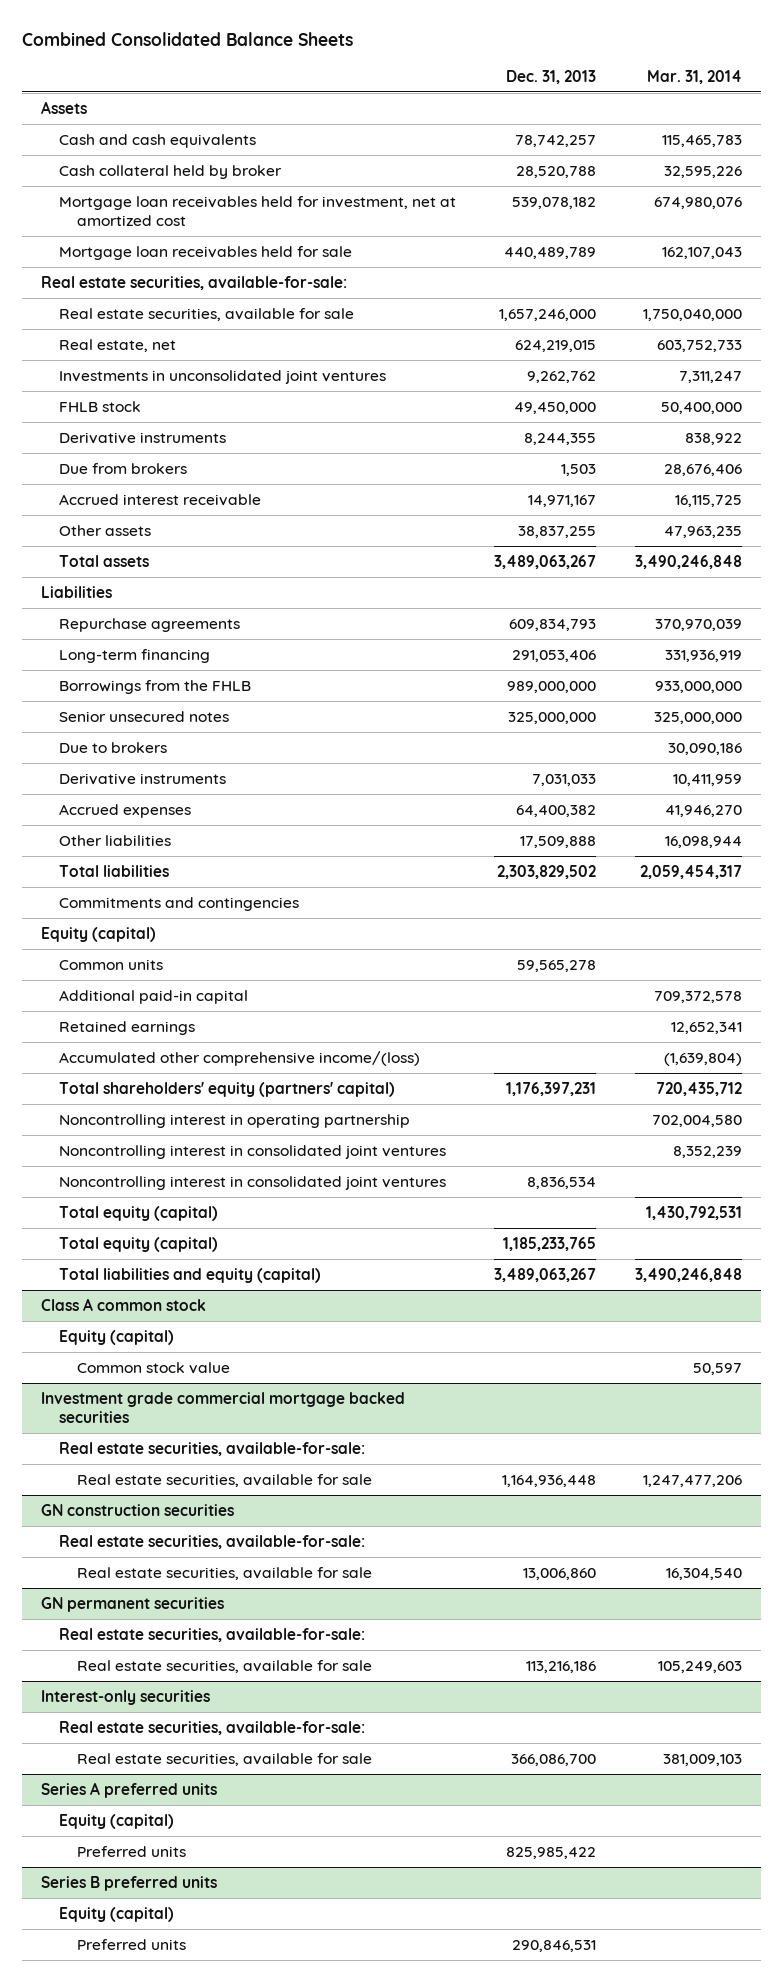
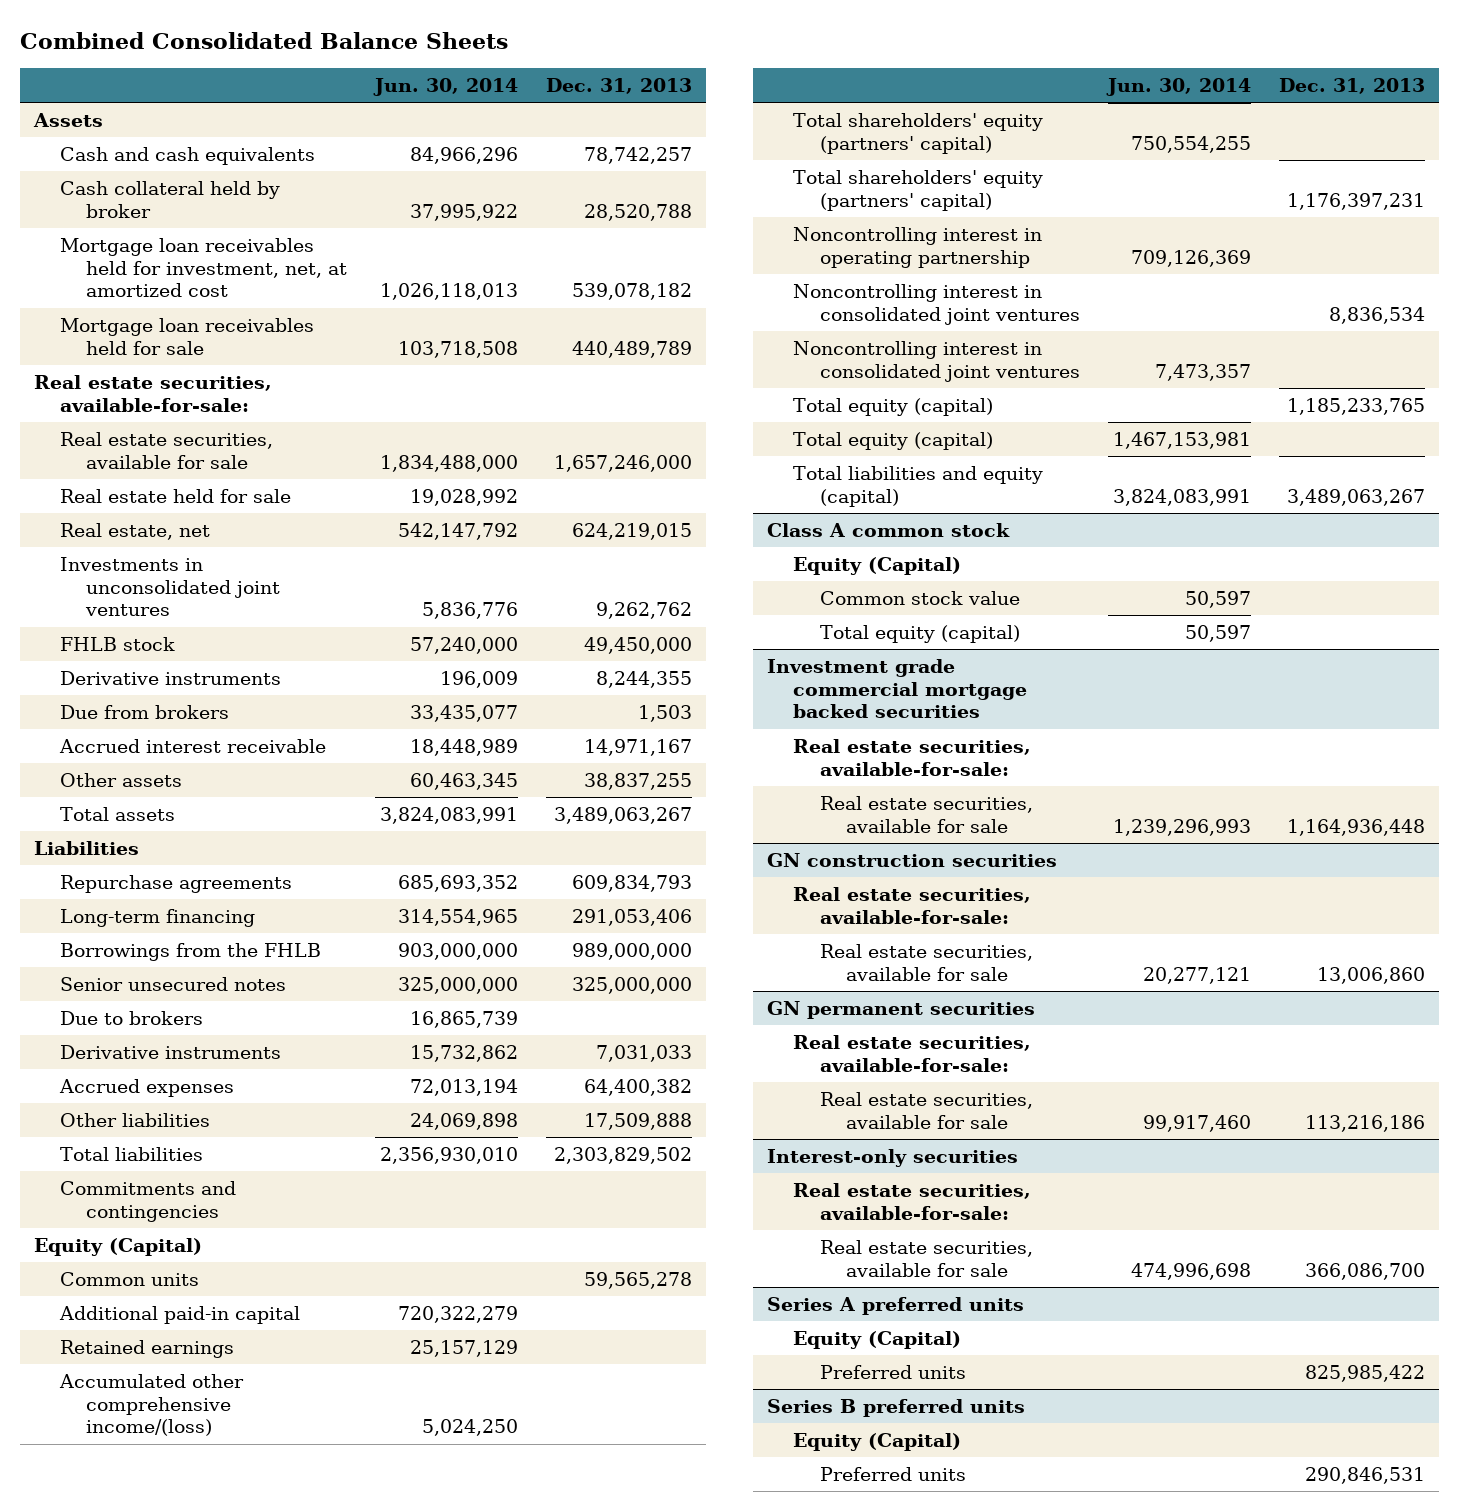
- | Dec. 31, 2013 | Mar. 31, 2014
+ | Jun. 30, 2014 | Dec. 31, 2013
- Mortgage loan receivables held for investment, net at amortized cost | 539,078,182 | 674,980,076
+ Mortgage loan receivables held for investment, net, at amortized cost | 1,026,118,013 | 539,078,182
+ Real estate held for sale | 19,028,992 |
- Equity (capital)
+ Equity (Capital)
+ Total shareholders' equity (partners' capital) | 750,554,255 |
moved down: Noncontrolling interest in consolidated joint ventures | 7,473,357 |
moved down: Total equity (capital) | 1,467,153,981 |
@ Class A common stock
- Equity (capital)
+ Equity (Capital)
+ Total equity (capital) | 50,597 |
@ Series A preferred units
- Equity (capital)
+ Equity (Capital)
@ Series B preferred units
- Equity (capital)
+ Equity (Capital)

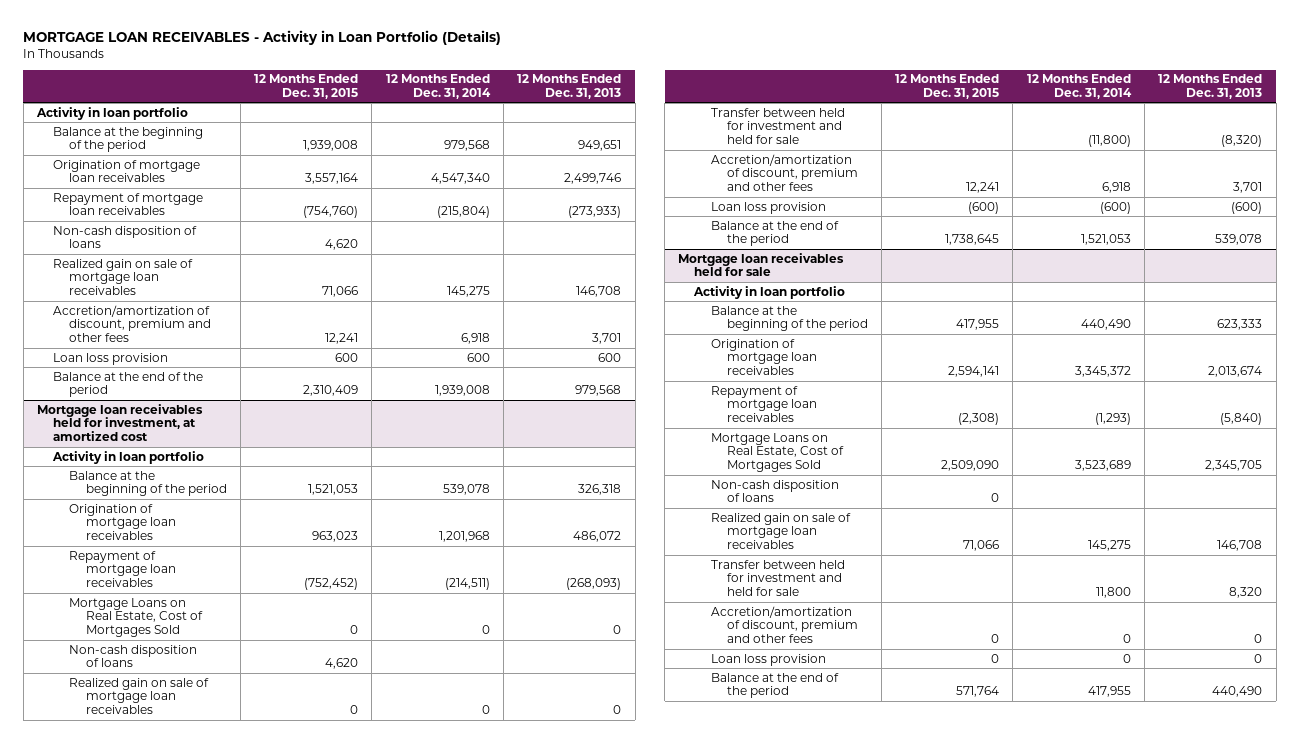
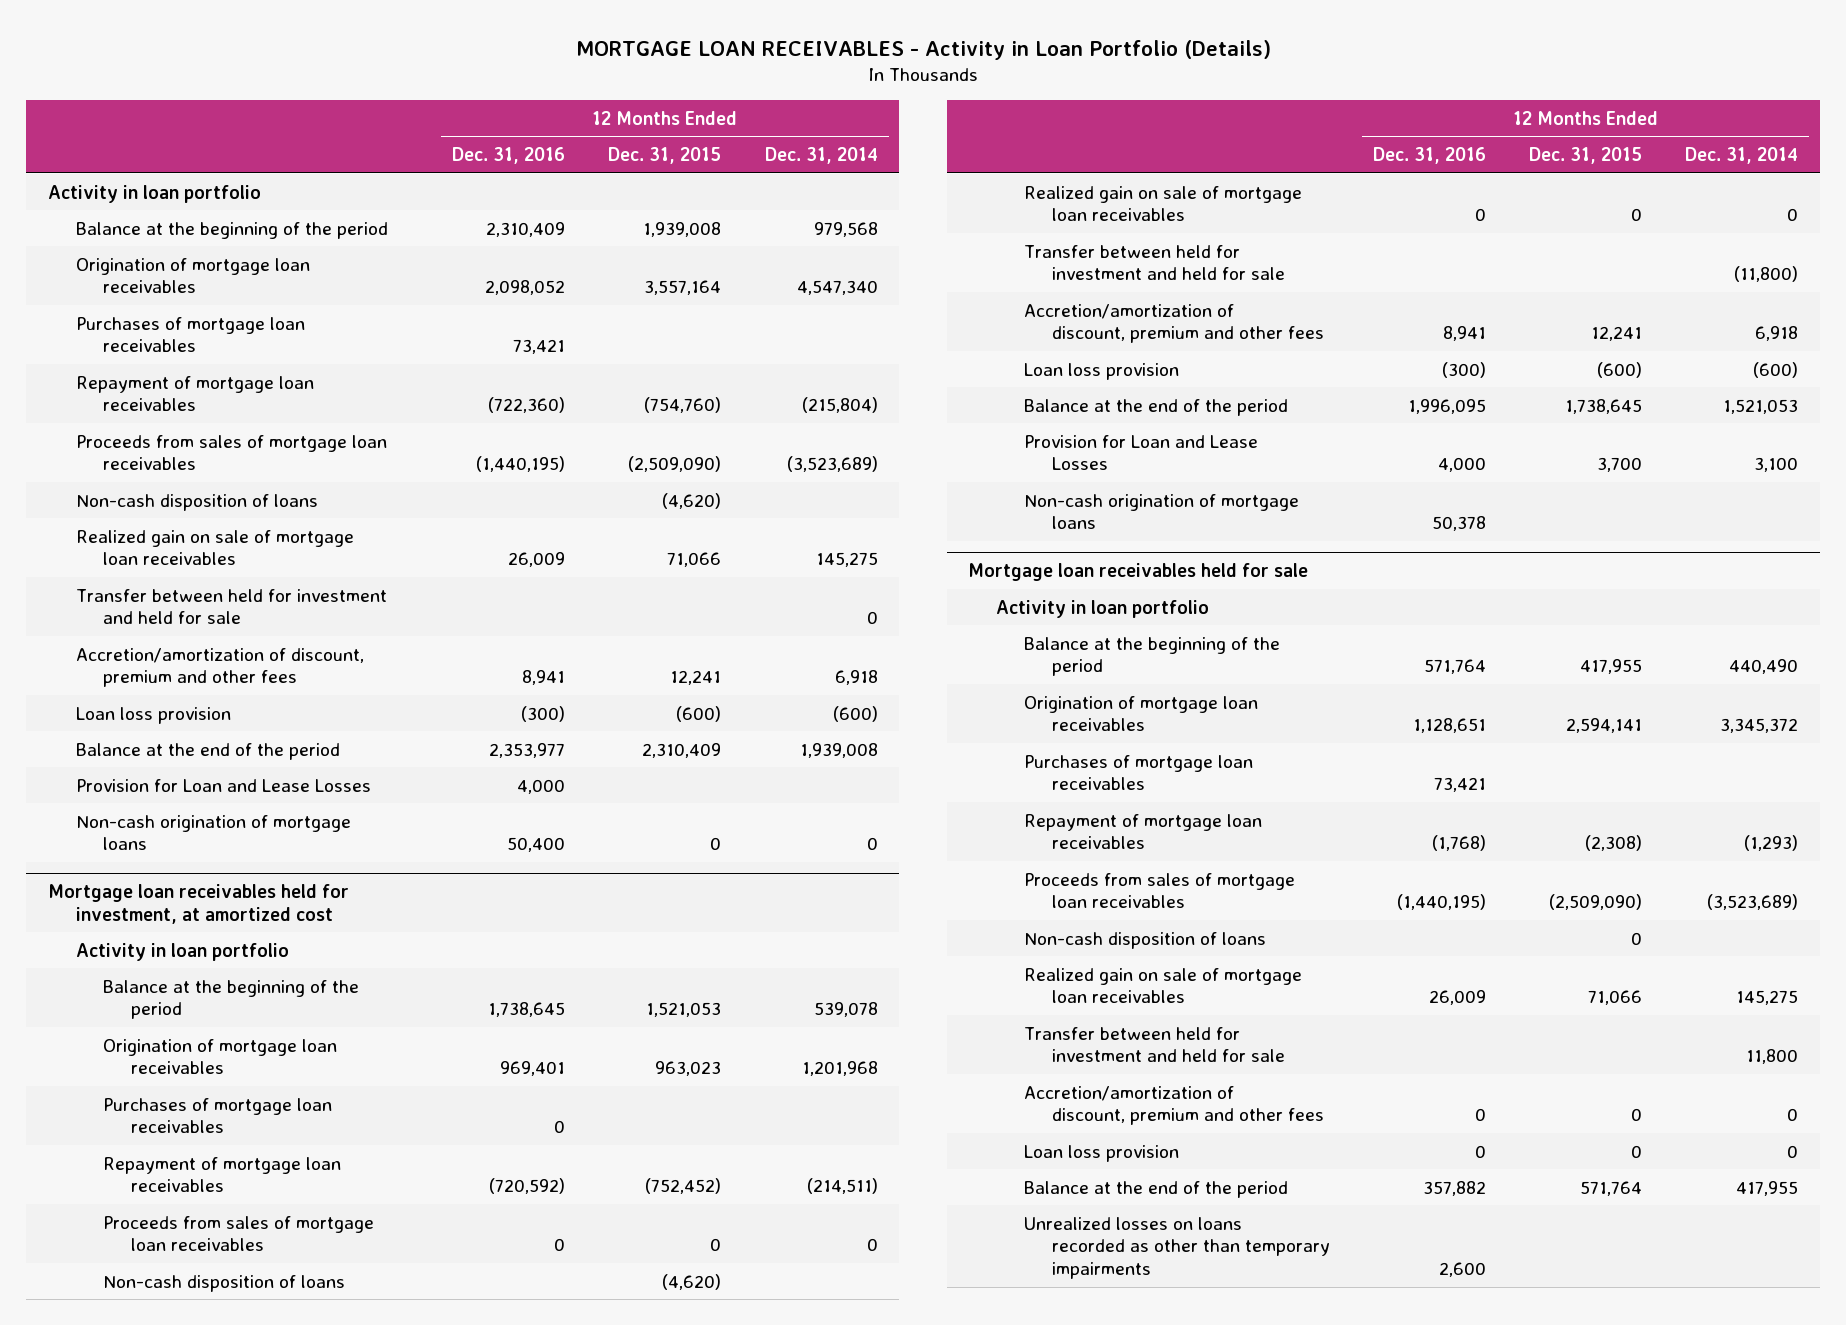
- | 12 Months Ended Dec. 31, 2015 | 12 Months Ended Dec. 31, 2014 | 12 Months Ended Dec. 31, 2013
+ | 12 Months Ended Dec. 31, 2016 | 12 Months Ended Dec. 31, 2015 | 12 Months Ended Dec. 31, 2014
+ Purchases of mortgage loan receivables | 73,421 | |
- Non-cash disposition of loans | 4,620 | |
+ Proceeds from sales of mortgage loan receivables | (1,440,195) | (2,509,090) | (3,523,689)
+ Non-cash disposition of loans | | (4,620) |
+ Transfer between held for investment and held for sale | | | 0
- Loan loss provision | 600 | 600 | 600
+ Loan loss provision | (300) | (600) | (600)
+ Provision for Loan and Lease Losses | 4,000 | |
+ Non-cash origination of mortgage loans | 50,400 | 0 | 0
@ Mortgage loan receivables held for investment, at amortized cost
+ Purchases of mortgage loan receivables | 0 | |
- Mortgage Loans on Real Estate, Cost of Mortgages Sold | 0 | 0 | 0
- Non-cash disposition of loans | 4,620 | |
+ Proceeds from sales of mortgage loan receivables | 0 | 0 | 0
+ Non-cash disposition of loans | | (4,620) |
+ Provision for Loan and Lease Losses | 4,000 | 3,700 | 3,100
+ Non-cash origination of mortgage loans | 50,378 | |
@ Mortgage loan receivables held for sale
+ Purchases of mortgage loan receivables | 73,421 | |
- Mortgage Loans on Real Estate, Cost of Mortgages Sold | 2,509,090 | 3,523,689 | 2,345,705
+ Proceeds from sales of mortgage loan receivables | (1,440,195) | (2,509,090) | (3,523,689)
+ Unrealized losses on loans recorded as other than temporary impairments | 2,600 | |

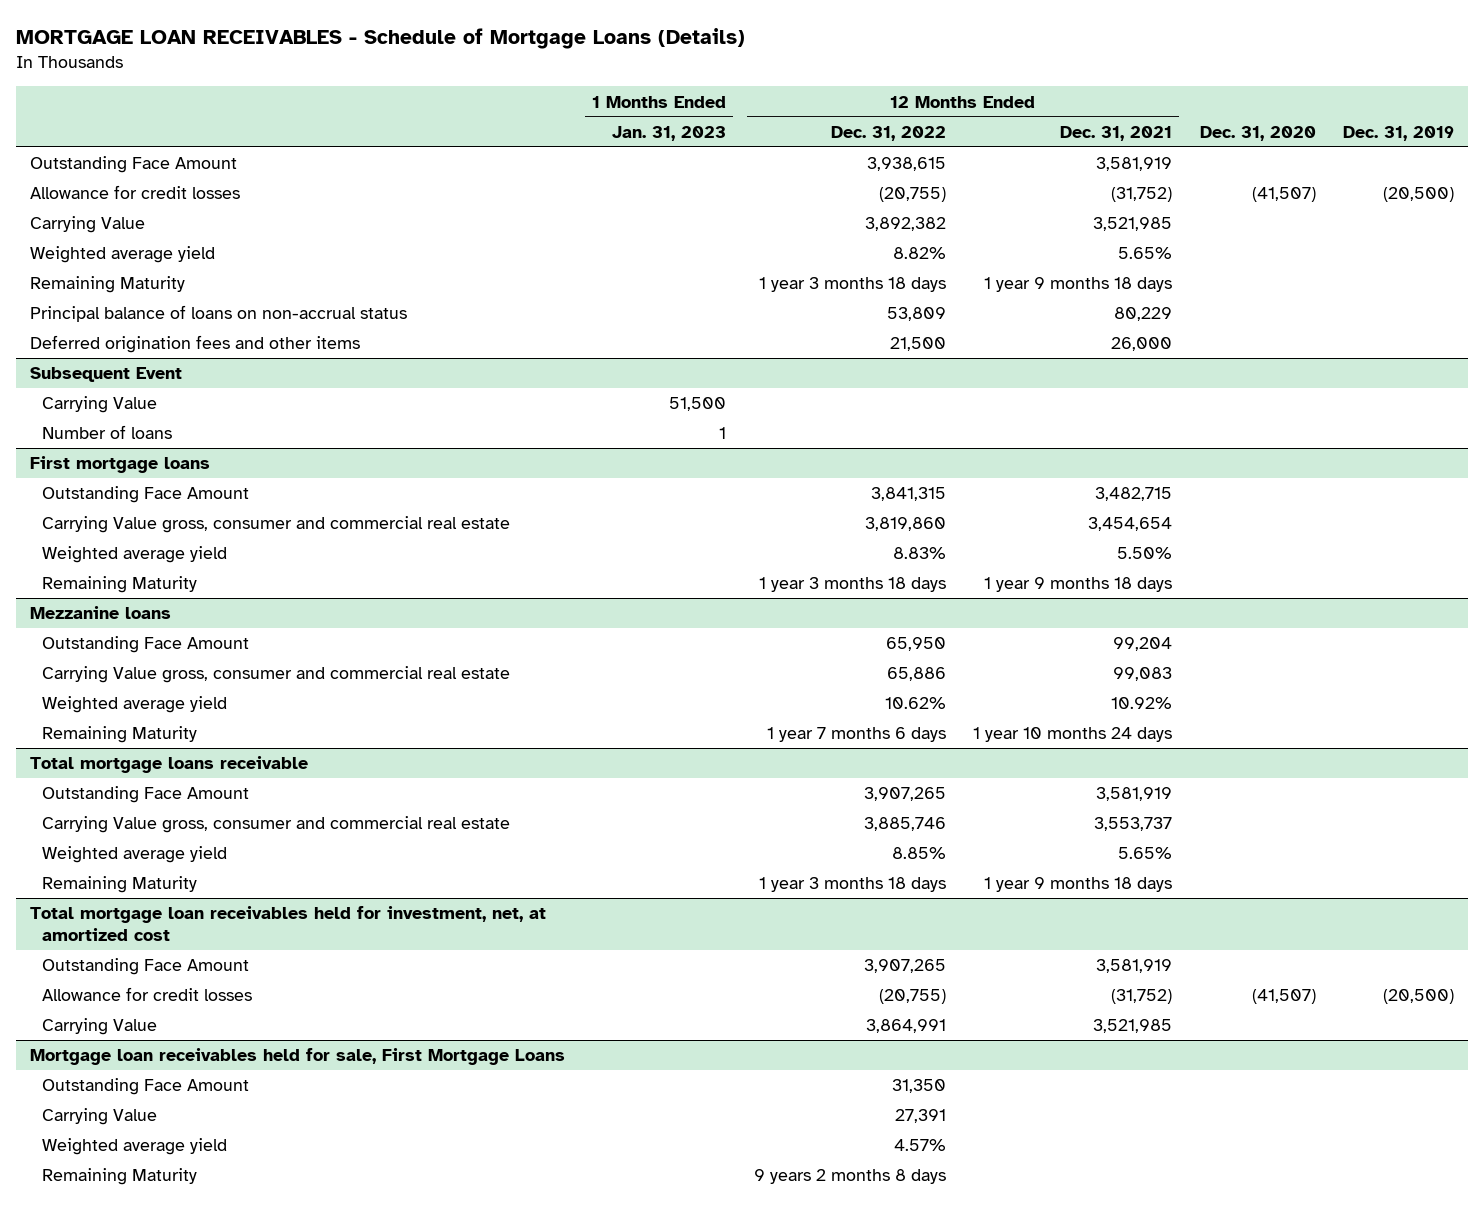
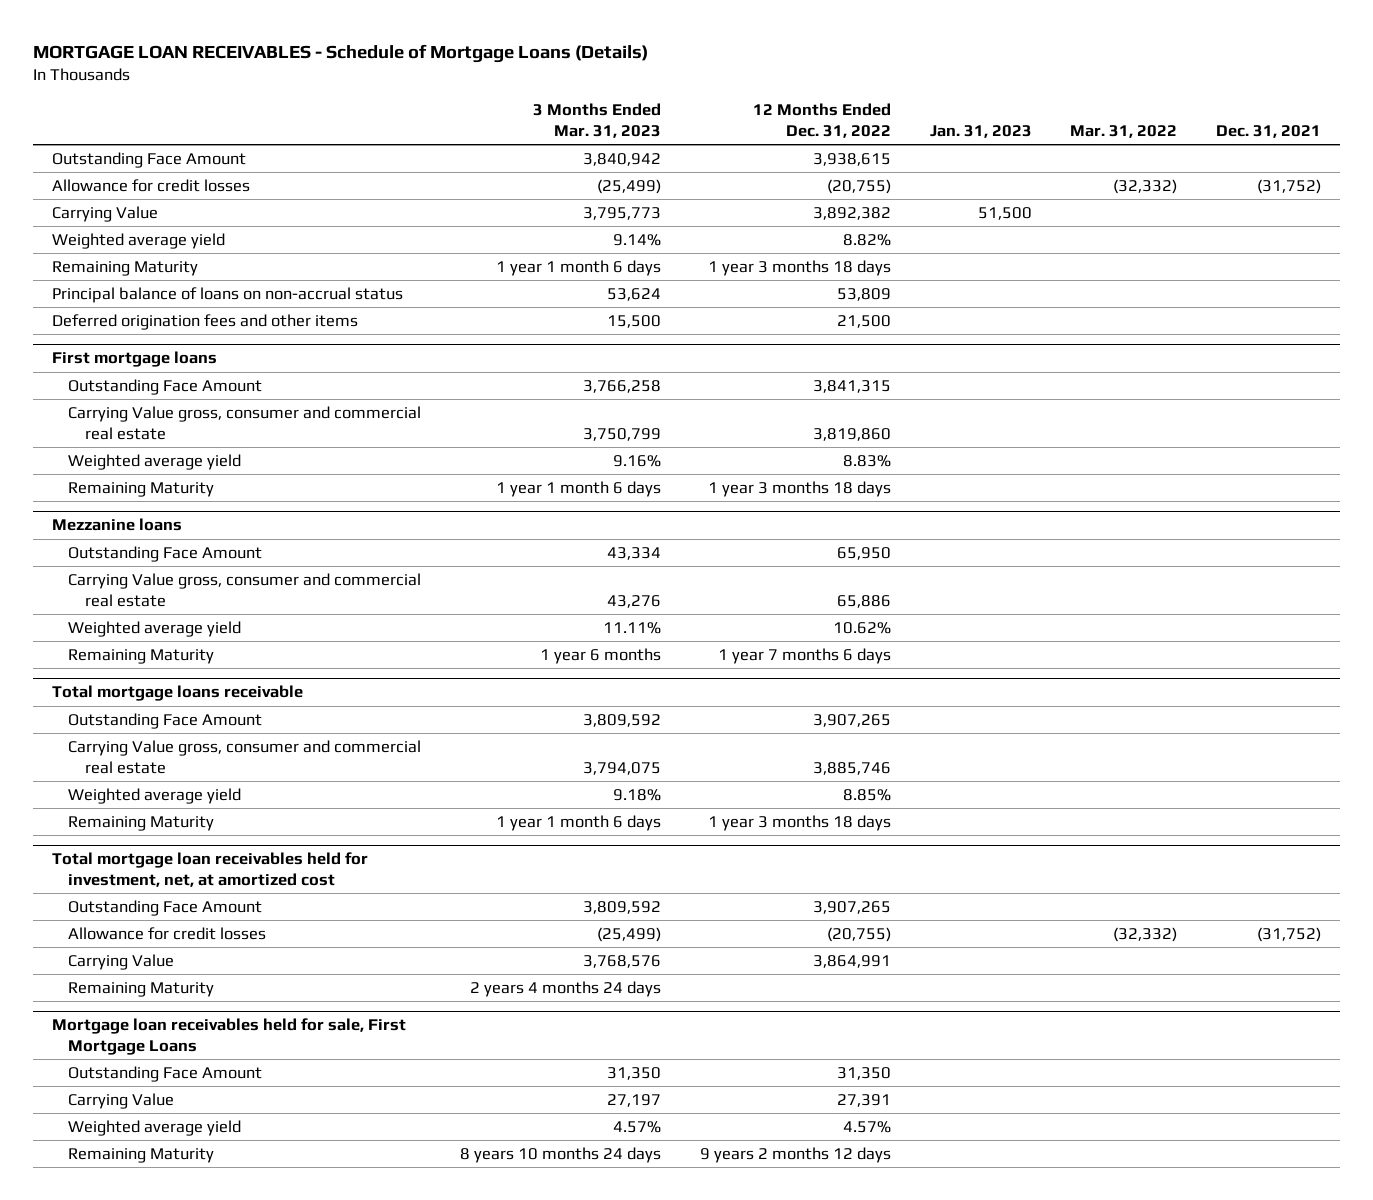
- | 1 Months Ended Jan. 31, 2023 | 12 Months Ended Dec. 31, 2022 | 12 Months Ended Dec. 31, 2021 | Dec. 31, 2020 | Dec. 31, 2019
+ | 3 Months Ended Mar. 31, 2023 | 12 Months Ended Dec. 31, 2022 | Jan. 31, 2023 | Mar. 31, 2022 | Dec. 31, 2021
- Subsequent Event
- Carrying Value | 51,500 | | | |
- Number of loans | 1 | | | |
@ Total mortgage loan receivables held for investment, net, at amortized cost
+ Remaining Maturity | 2 years 4 months 24 days | | | |
@ Mortgage loan receivables held for sale, First Mortgage Loans
- Remaining Maturity | | 9 years 2 months 8 days | | |
+ Remaining Maturity | 8 years 10 months 24 days | 9 years 2 months 12 days | | |

